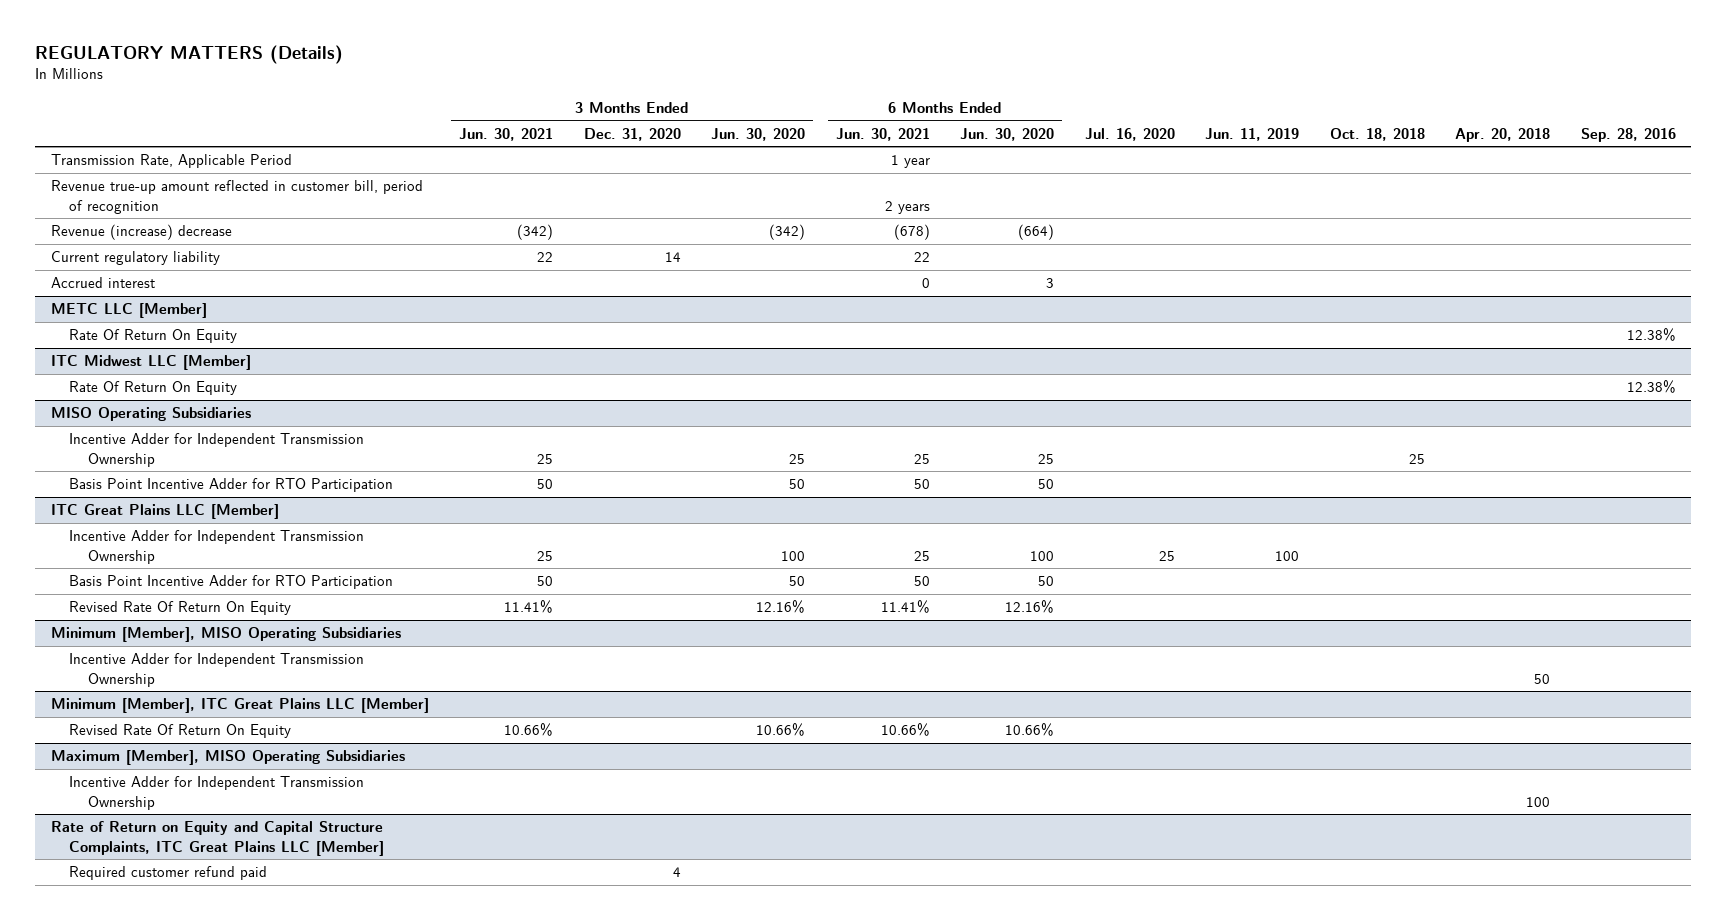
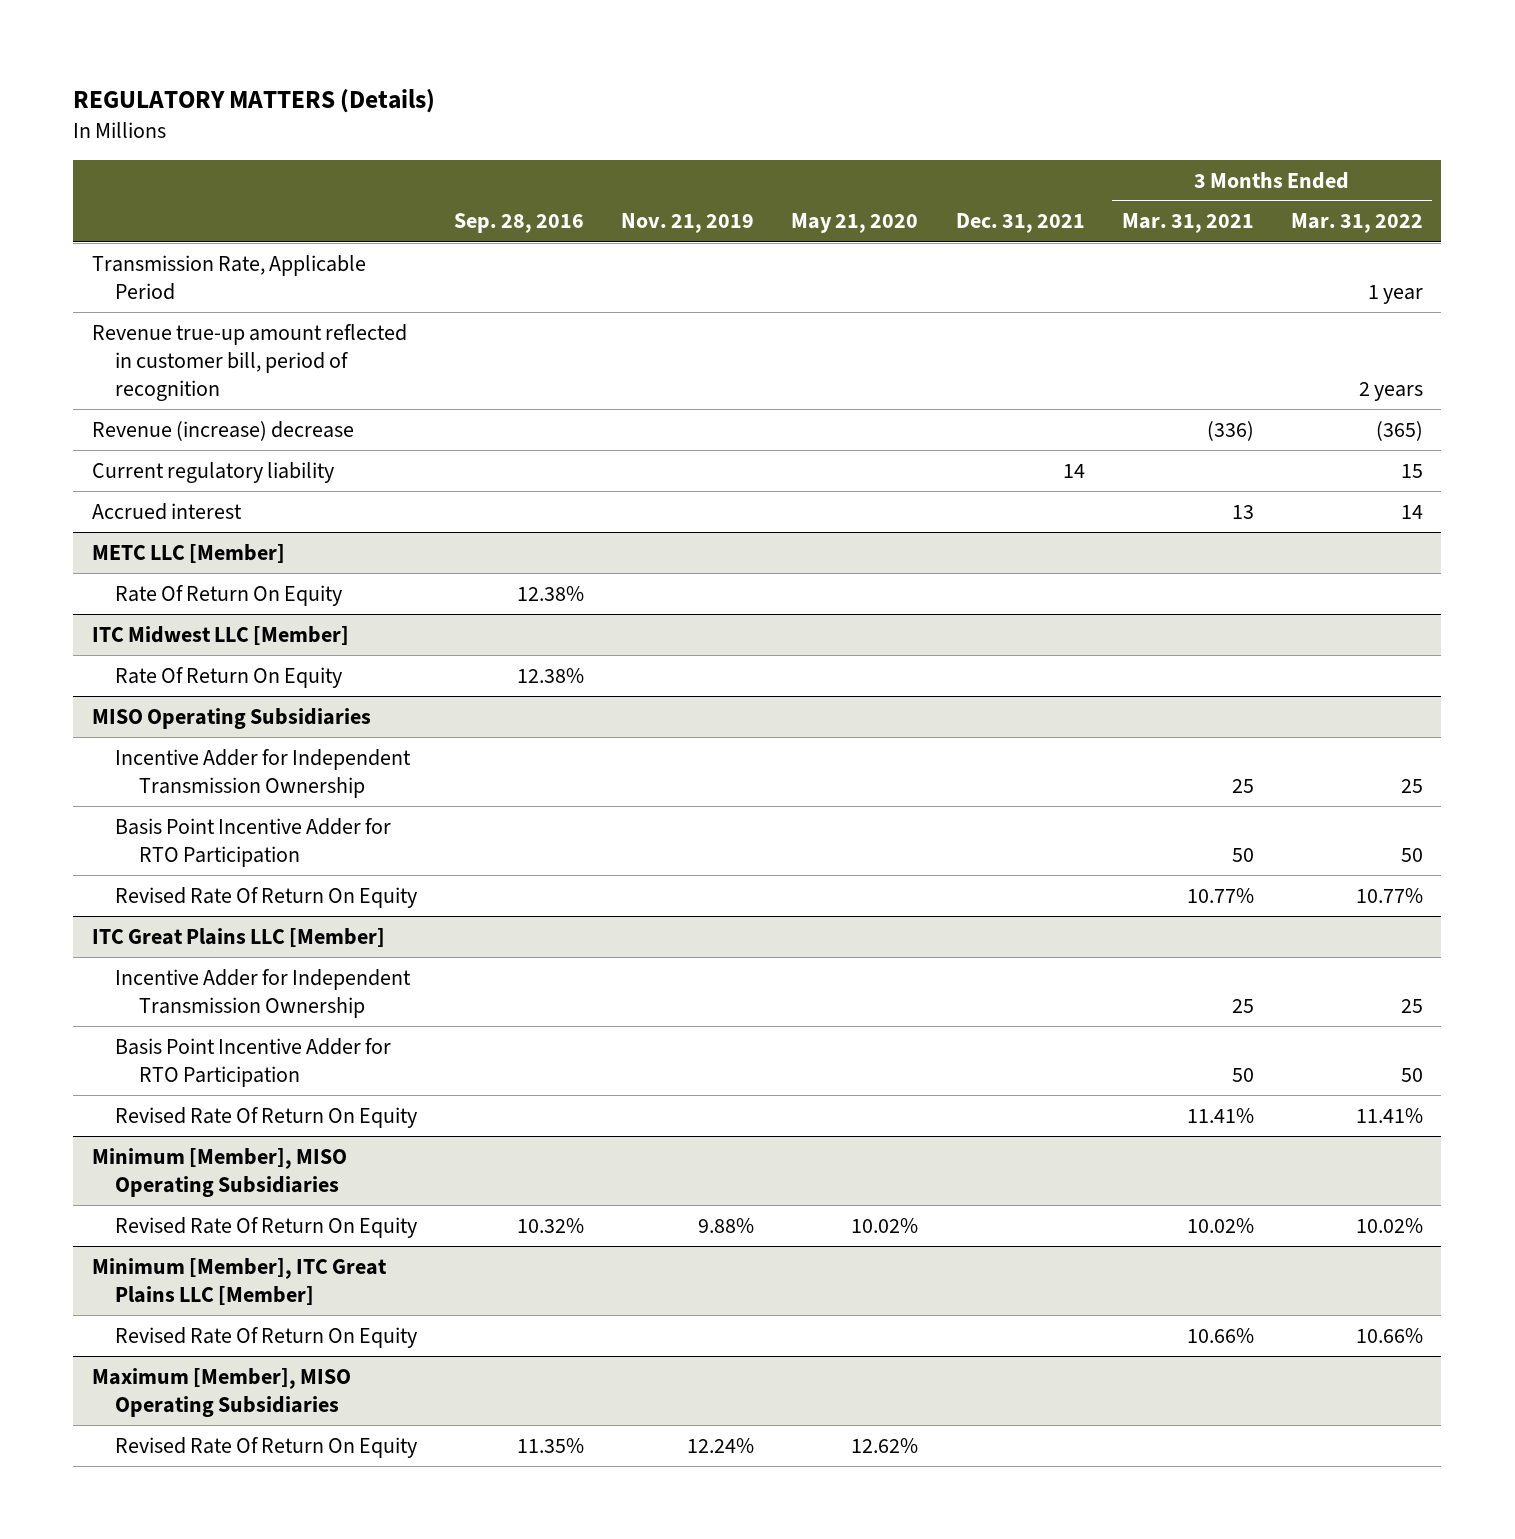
- | 3 Months Ended Jun. 30, 2021 | 3 Months Ended Dec. 31, 2020 | 3 Months Ended Jun. 30, 2020 | 6 Months Ended Jun. 30, 2021 | 6 Months Ended Jun. 30, 2020 | Jul. 16, 2020 | Jun. 11, 2019 | Oct. 18, 2018 | Apr. 20, 2018 | Sep. 28, 2016
+ | Sep. 28, 2016 | Nov. 21, 2019 | May 21, 2020 | Dec. 31, 2021 | 3 Months Ended Mar. 31, 2021 | 3 Months Ended Mar. 31, 2022
@ MISO Operating Subsidiaries
+ Revised Rate Of Return On Equity | | | | | 10.77% | 10.77%
@ Minimum [Member], MISO Operating Subsidiaries
- Incentive Adder for Independent Transmission Ownership | | | | | | | | | 50 |
+ Revised Rate Of Return On Equity | 10.32% | 9.88% | 10.02% | | 10.02% | 10.02%
@ Maximum [Member], MISO Operating Subsidiaries
- Incentive Adder for Independent Transmission Ownership | | | | | | | | | 100 |
- Rate of Return on Equity and Capital Structure Complaints, ITC Great Plains LLC [Member]
- Required customer refund paid | | 4 | | | | | | | |
@ Maximum [Member], MISO Operating Subsidiaries
+ Revised Rate Of Return On Equity | 11.35% | 12.24% | 12.62% | | |

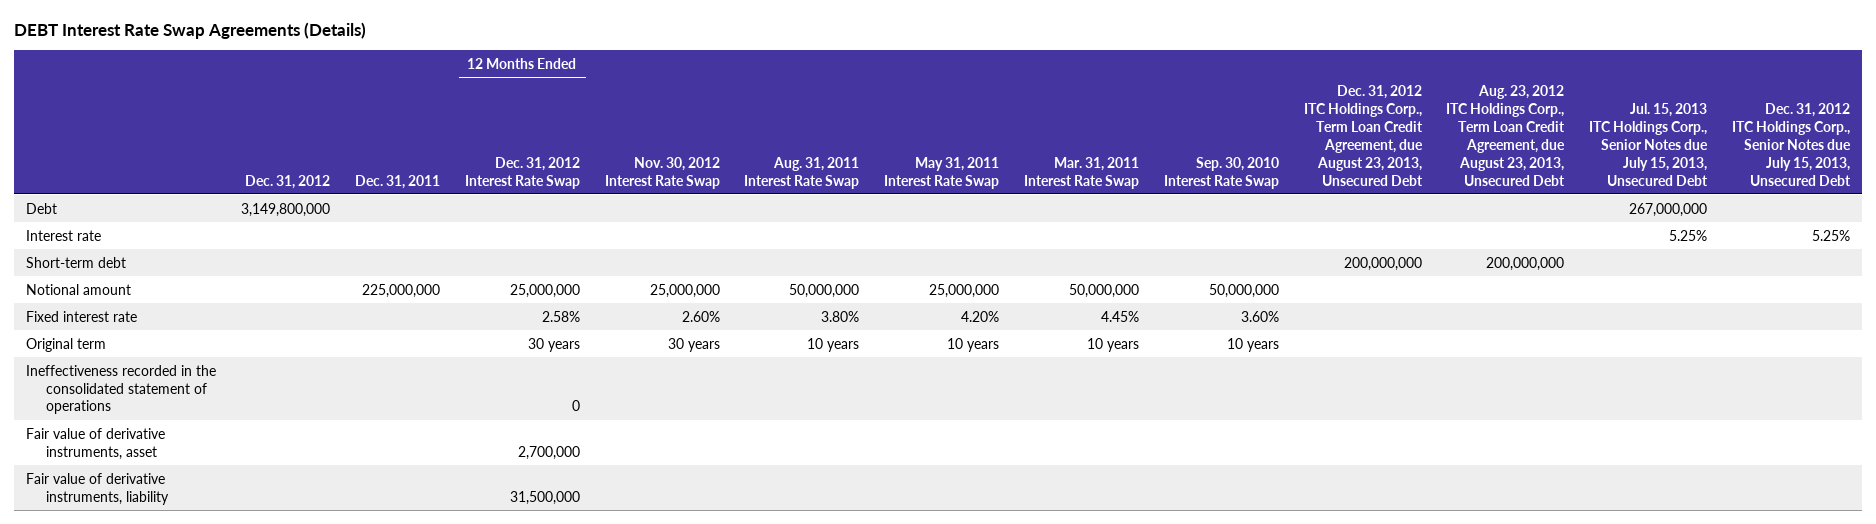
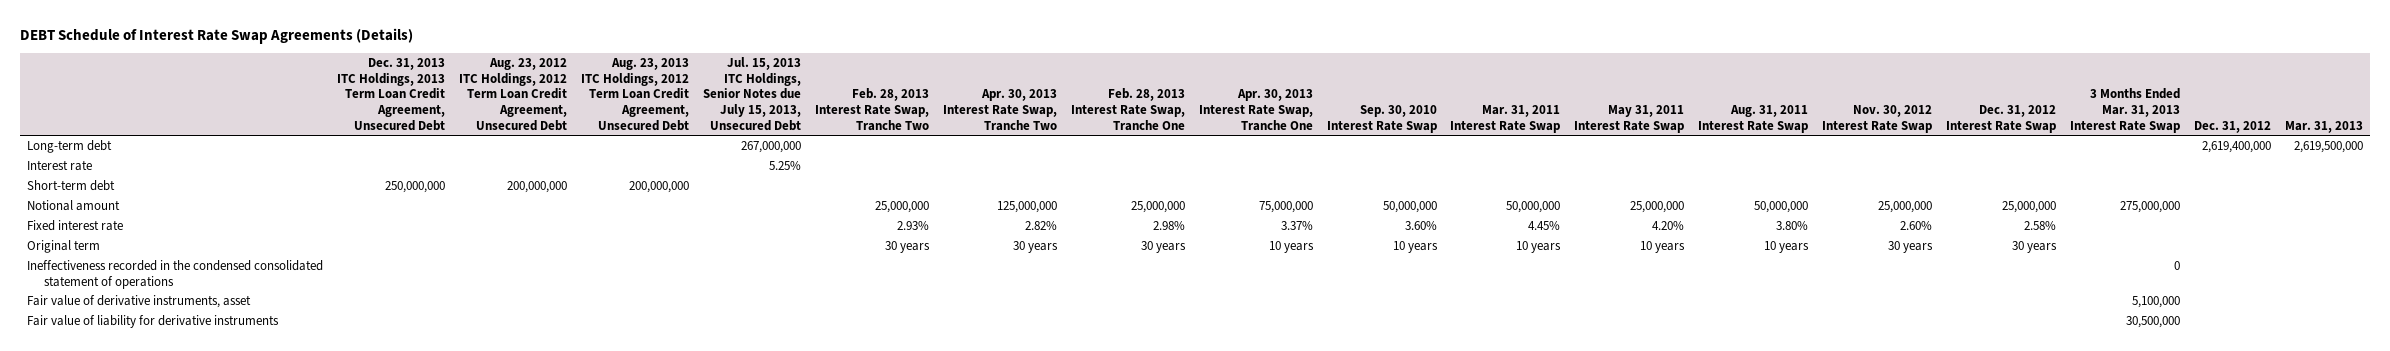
- DEBT Interest Rate Swap Agreements (Details)
+ DEBT Schedule of Interest Rate Swap Agreements (Details)
- | Dec. 31, 2012 | Dec. 31, 2011 | 12 Months Ended Dec. 31, 2012 Interest Rate Swap | Nov. 30, 2012 Interest Rate Swap | Aug. 31, 2011 Interest Rate Swap | May 31, 2011 Interest Rate Swap | Mar. 31, 2011 Interest Rate Swap | Sep. 30, 2010 Interest Rate Swap | Dec. 31, 2012 ITC Holdings Corp., Term Loan Credit Agreement, due August 23, 2013, Unsecured Debt | Aug. 23, 2012 ITC Holdings Corp., Term Loan Credit Agreement, due August 23, 2013, Unsecured Debt | Jul. 15, 2013 ITC Holdings Corp., Senior Notes due July 15, 2013, Unsecured Debt | Dec. 31, 2012 ITC Holdings Corp., Senior Notes due July 15, 2013, Unsecured Debt
+ | Dec. 31, 2013 ITC Holdings, 2013 Term Loan Credit Agreement, Unsecured Debt | Aug. 23, 2012 ITC Holdings, 2012 Term Loan Credit Agreement, Unsecured Debt | Aug. 23, 2013 ITC Holdings, 2012 Term Loan Credit Agreement, Unsecured Debt | Jul. 15, 2013 ITC Holdings, Senior Notes due July 15, 2013, Unsecured Debt | Feb. 28, 2013 Interest Rate Swap, Tranche Two | Apr. 30, 2013 Interest Rate Swap, Tranche Two | Feb. 28, 2013 Interest Rate Swap, Tranche One | Apr. 30, 2013 Interest Rate Swap, Tranche One | Sep. 30, 2010 Interest Rate Swap | Mar. 31, 2011 Interest Rate Swap | May 31, 2011 Interest Rate Swap | Aug. 31, 2011 Interest Rate Swap | Nov. 30, 2012 Interest Rate Swap | Dec. 31, 2012 Interest Rate Swap | 3 Months Ended Mar. 31, 2013 Interest Rate Swap | Dec. 31, 2012 | Mar. 31, 2013
- Debt | 3,149,800,000 | | | | | | | | | | 267,000,000 |
+ Long-term debt | | | | 267,000,000 | | | | | | | | | | | | 2,619,400,000 | 2,619,500,000
- Ineffectiveness recorded in the consolidated statement of operations | | | 0 | | | | | | | | |
+ Ineffectiveness recorded in the condensed consolidated statement of operations | | | | | | | | | | | | | | | 0 | |
- Fair value of derivative instruments, liability | | | 31,500,000 | | | | | | | | |
+ Fair value of liability for derivative instruments | | | | | | | | | | | | | | | 30,500,000 | |

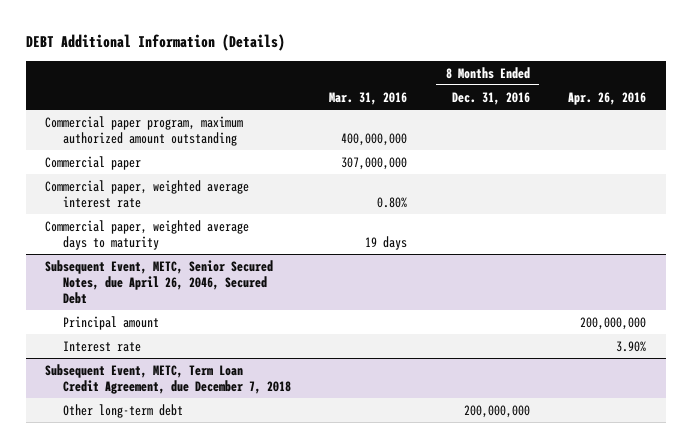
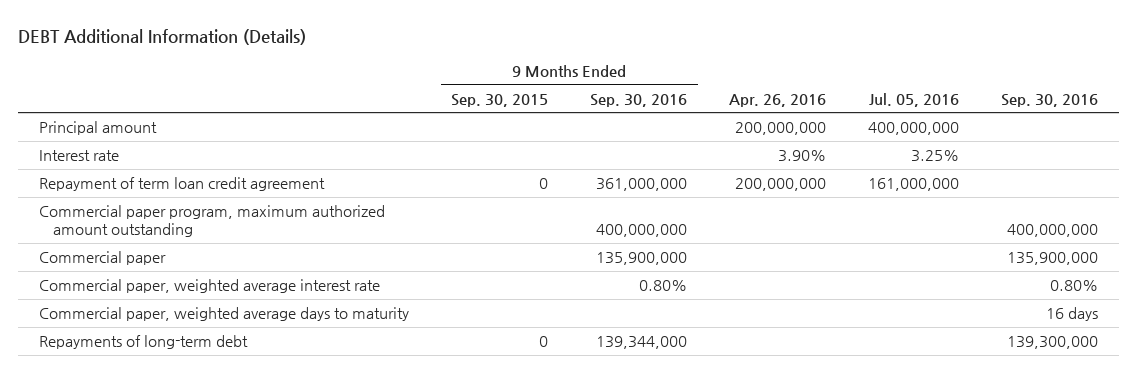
- | Mar. 31, 2016 | 8 Months Ended Dec. 31, 2016 | Apr. 26, 2016
+ | 9 Months Ended Sep. 30, 2015 | 9 Months Ended Sep. 30, 2016 | Apr. 26, 2016 | Jul. 05, 2016 | Sep. 30, 2016
+ Principal amount | | | 200,000,000 | 400,000,000 |
+ Interest rate | | | 3.90% | 3.25% |
+ Repayment of term loan credit agreement | 0 | 361,000,000 | 200,000,000 | 161,000,000 |
- Subsequent Event, METC, Senior Secured Notes, due April 26, 2046, Secured Debt
- Principal amount | | | 200,000,000
- Interest rate | | | 3.90%
- Subsequent Event, METC, Term Loan Credit Agreement, due December 7, 2018
- Other long-term debt | | 200,000,000 |
+ Repayments of long-term debt | 0 | 139,344,000 | | | 139,300,000

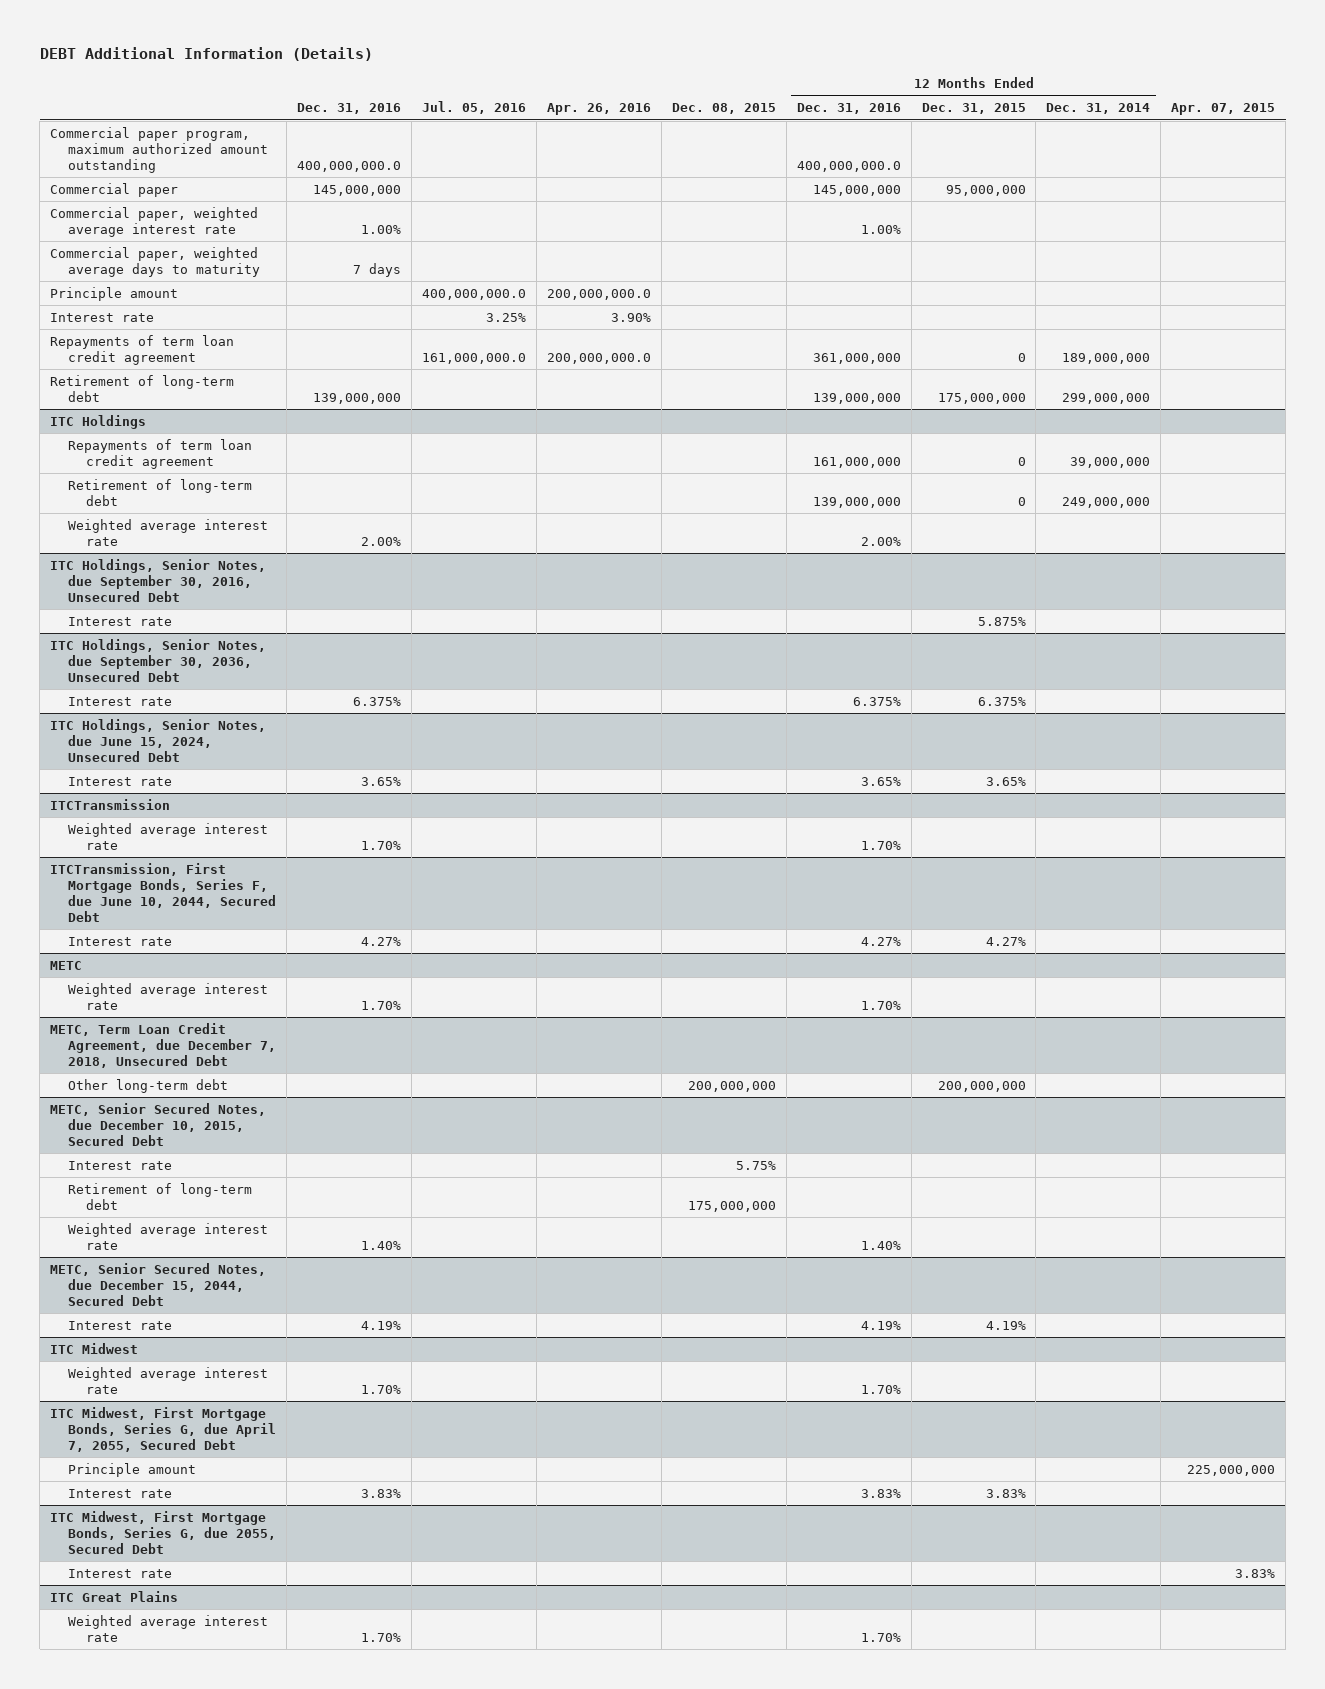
- | 9 Months Ended Sep. 30, 2015 | 9 Months Ended Sep. 30, 2016 | Apr. 26, 2016 | Jul. 05, 2016 | Sep. 30, 2016
+ | Dec. 31, 2016 | Jul. 05, 2016 | Apr. 26, 2016 | Dec. 08, 2015 | 12 Months Ended Dec. 31, 2016 | 12 Months Ended Dec. 31, 2015 | 12 Months Ended Dec. 31, 2014 | Apr. 07, 2015
- Principal amount | | | 200,000,000 | 400,000,000 |
- Repayment of term loan credit agreement | 0 | 361,000,000 | 200,000,000 | 161,000,000 |
- Repayments of long-term debt | 0 | 139,344,000 | | | 139,300,000
+ Principle amount | | 400,000,000.0 | 200,000,000.0 | | | | |
moved down: Interest rate | | 3.25% | 3.90% | | | | |
+ Repayments of term loan credit agreement | | 161,000,000.0 | 200,000,000.0 | | 361,000,000 | 0 | 189,000,000 |
+ Retirement of long-term debt | 139,000,000 | | | | 139,000,000 | 175,000,000 | 299,000,000 |
+ ITC Holdings
+ Repayments of term loan credit agreement | | | | | 161,000,000 | 0 | 39,000,000 |
+ Retirement of long-term debt | | | | | 139,000,000 | 0 | 249,000,000 |
+ Weighted average interest rate | 2.00% | | | | 2.00% | | |
+ ITC Holdings, Senior Notes, due September 30, 2016, Unsecured Debt
+ Interest rate | | | | | | 5.875% | |
+ ITC Holdings, Senior Notes, due September 30, 2036, Unsecured Debt
+ Interest rate | 6.375% | | | | 6.375% | 6.375% | |
+ ITC Holdings, Senior Notes, due June 15, 2024, Unsecured Debt
+ Interest rate | 3.65% | | | | 3.65% | 3.65% | |
+ ITCTransmission
+ Weighted average interest rate | 1.70% | | | | 1.70% | | |
+ ITCTransmission, First Mortgage Bonds, Series F, due June 10, 2044, Secured Debt
+ Interest rate | 4.27% | | | | 4.27% | 4.27% | |
+ METC
+ Weighted average interest rate | 1.70% | | | | 1.70% | | |
+ METC, Term Loan Credit Agreement, due December 7, 2018, Unsecured Debt
+ Other long-term debt | | | | 200,000,000 | | 200,000,000 | |
+ METC, Senior Secured Notes, due December 10, 2015, Secured Debt
+ Interest rate | | | | 5.75% | | | |
+ Retirement of long-term debt | | | | 175,000,000 | | | |
+ Weighted average interest rate | 1.40% | | | | 1.40% | | |
+ METC, Senior Secured Notes, due December 15, 2044, Secured Debt
+ Interest rate | 4.19% | | | | 4.19% | 4.19% | |
+ ITC Midwest
+ Weighted average interest rate | 1.70% | | | | 1.70% | | |
+ ITC Midwest, First Mortgage Bonds, Series G, due April 7, 2055, Secured Debt
+ Principle amount | | | | | | | | 225,000,000
+ Interest rate | 3.83% | | | | 3.83% | 3.83% | |
+ ITC Midwest, First Mortgage Bonds, Series G, due 2055, Secured Debt
+ Interest rate | | | | | | | | 3.83%
+ ITC Great Plains
+ Weighted average interest rate | 1.70% | | | | 1.70% | | |

